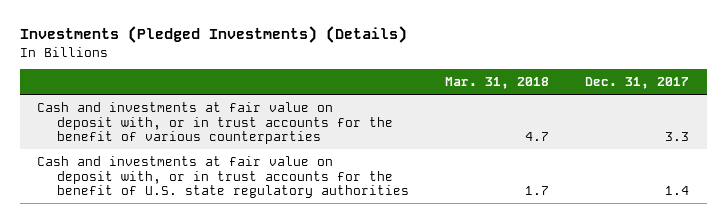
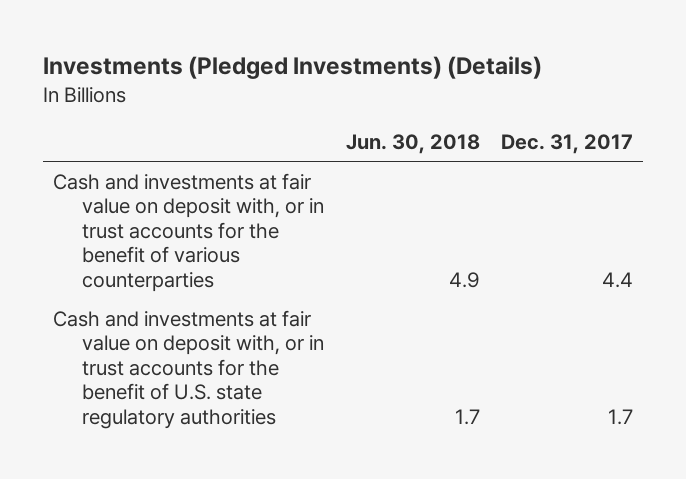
- | Mar. 31, 2018 | Dec. 31, 2017
+ | Jun. 30, 2018 | Dec. 31, 2017
- Cash and investments at fair value on deposit with, or in trust accounts for the benefit of various counterparties | 4.7 | 3.3
- Cash and investments at fair value on deposit with, or in trust accounts for the benefit of U.S. state regulatory authorities | 1.7 | 1.4
+ Cash and investments at fair value on deposit with, or in trust accounts for the benefit of various counterparties | 4.9 | 4.4
+ Cash and investments at fair value on deposit with, or in trust accounts for the benefit of U.S. state regulatory authorities | 1.7 | 1.7

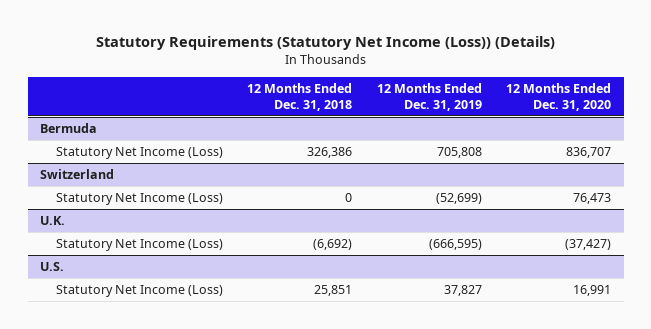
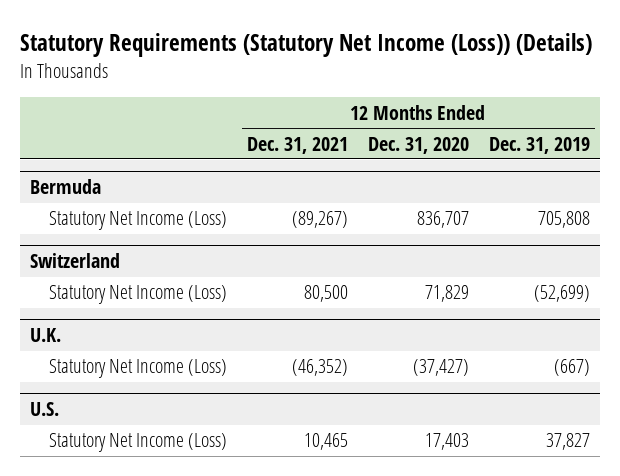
- | 12 Months Ended Dec. 31, 2018 | 12 Months Ended Dec. 31, 2019 | 12 Months Ended Dec. 31, 2020
+ | 12 Months Ended Dec. 31, 2021 | 12 Months Ended Dec. 31, 2020 | 12 Months Ended Dec. 31, 2019
@ Switzerland
- Statutory Net Income (Loss) | 0 | (52,699) | 76,473
+ Statutory Net Income (Loss) | 80,500 | 71,829 | (52,699)
@ U.K.
- Statutory Net Income (Loss) | (6,692) | (666,595) | (37,427)
+ Statutory Net Income (Loss) | (46,352) | (37,427) | (667)
@ U.S.
- Statutory Net Income (Loss) | 25,851 | 37,827 | 16,991
+ Statutory Net Income (Loss) | 10,465 | 17,403 | 37,827

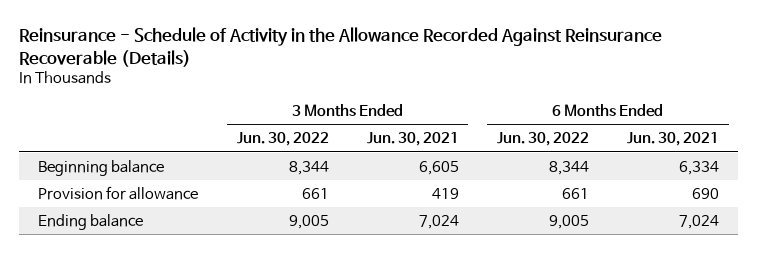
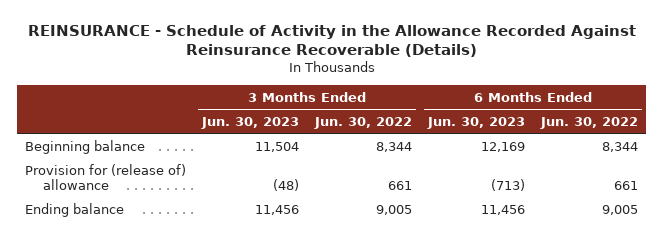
- Reinsurance - Schedule of Activity in the Allowance Recorded Against Reinsurance Recoverable (Details)
+ REINSURANCE - Schedule of Activity in the Allowance Recorded Against Reinsurance Recoverable (Details)
- | 3 Months Ended Jun. 30, 2022 | 3 Months Ended Jun. 30, 2021 | 6 Months Ended Jun. 30, 2022 | 6 Months Ended Jun. 30, 2021
+ | 3 Months Ended Jun. 30, 2023 | 3 Months Ended Jun. 30, 2022 | 6 Months Ended Jun. 30, 2023 | 6 Months Ended Jun. 30, 2022
- Provision for allowance | 661 | 419 | 661 | 690
+ Provision for (release of) allowance | (48) | 661 | (713) | 661

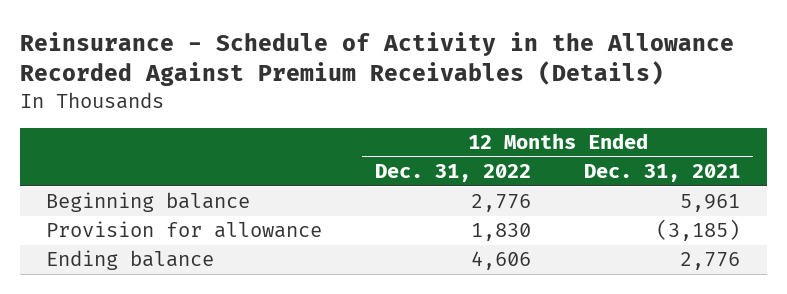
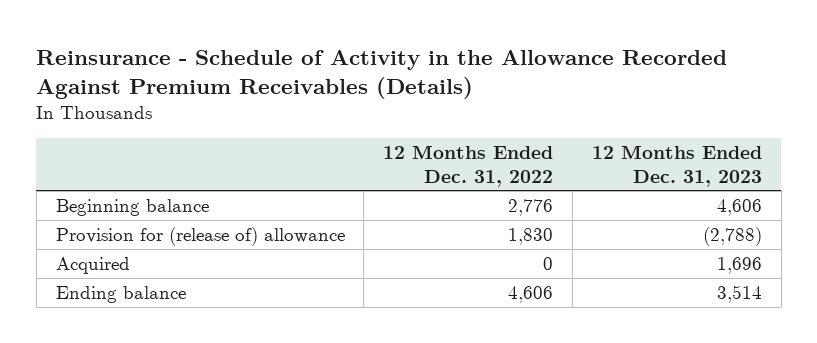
- | 12 Months Ended Dec. 31, 2022 | 12 Months Ended Dec. 31, 2021
+ | 12 Months Ended Dec. 31, 2022 | 12 Months Ended Dec. 31, 2023
- Provision for allowance | 1,830 | (3,185)
+ Provision for (release of) allowance | 1,830 | (2,788)
+ Acquired | 0 | 1,696

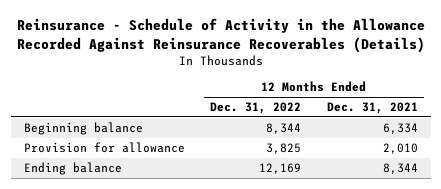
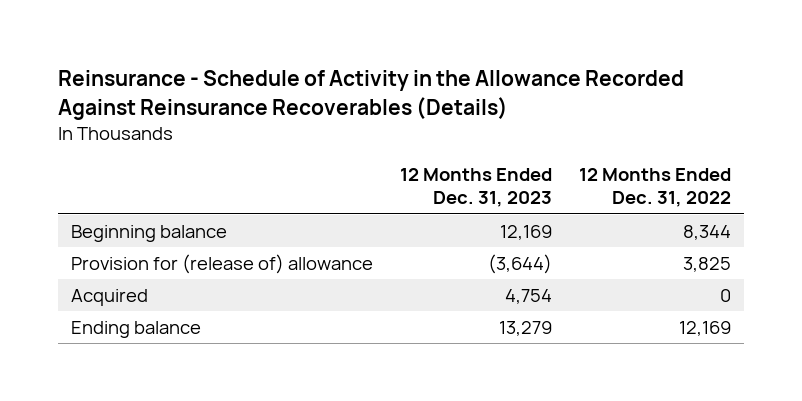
- | 12 Months Ended Dec. 31, 2022 | 12 Months Ended Dec. 31, 2021
+ | 12 Months Ended Dec. 31, 2023 | 12 Months Ended Dec. 31, 2022
- Provision for allowance | 3,825 | 2,010
+ Provision for (release of) allowance | (3,644) | 3,825
+ Acquired | 4,754 | 0

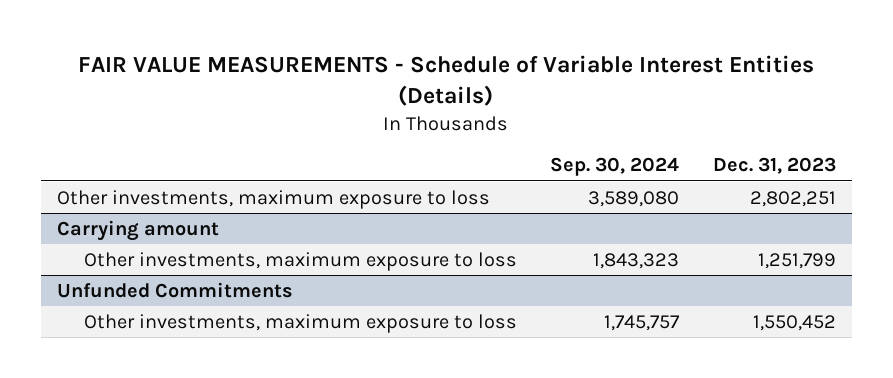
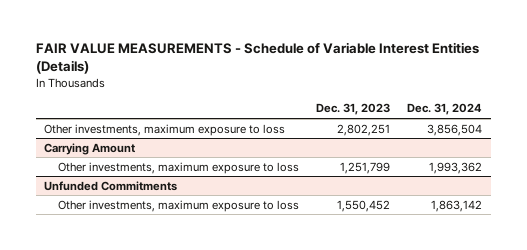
- | Sep. 30, 2024 | Dec. 31, 2023
+ | Dec. 31, 2023 | Dec. 31, 2024
- Carrying amount
+ Carrying Amount

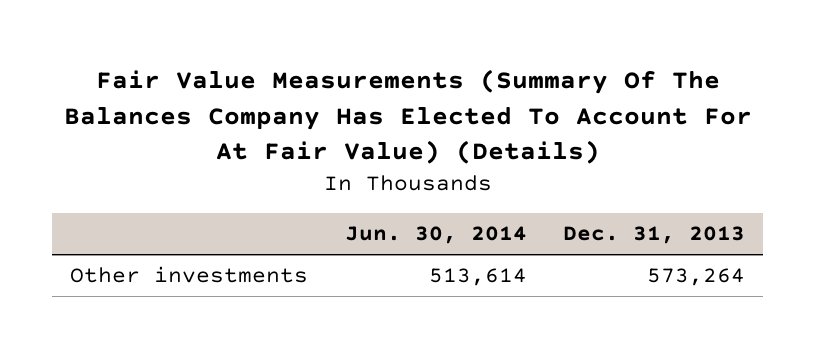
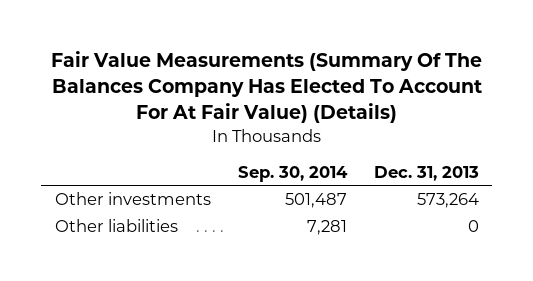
- | Jun. 30, 2014 | Dec. 31, 2013
+ | Sep. 30, 2014 | Dec. 31, 2013
+ Other liabilities | 7,281 | 0

